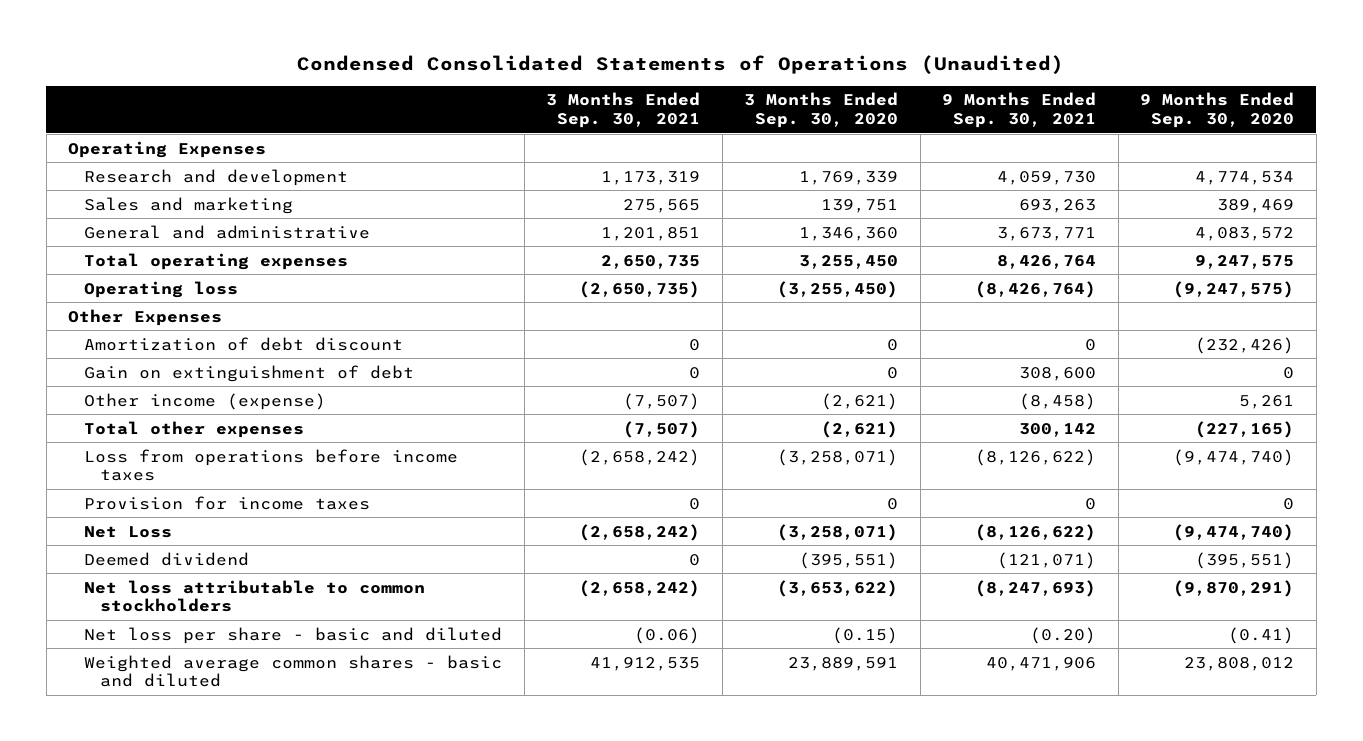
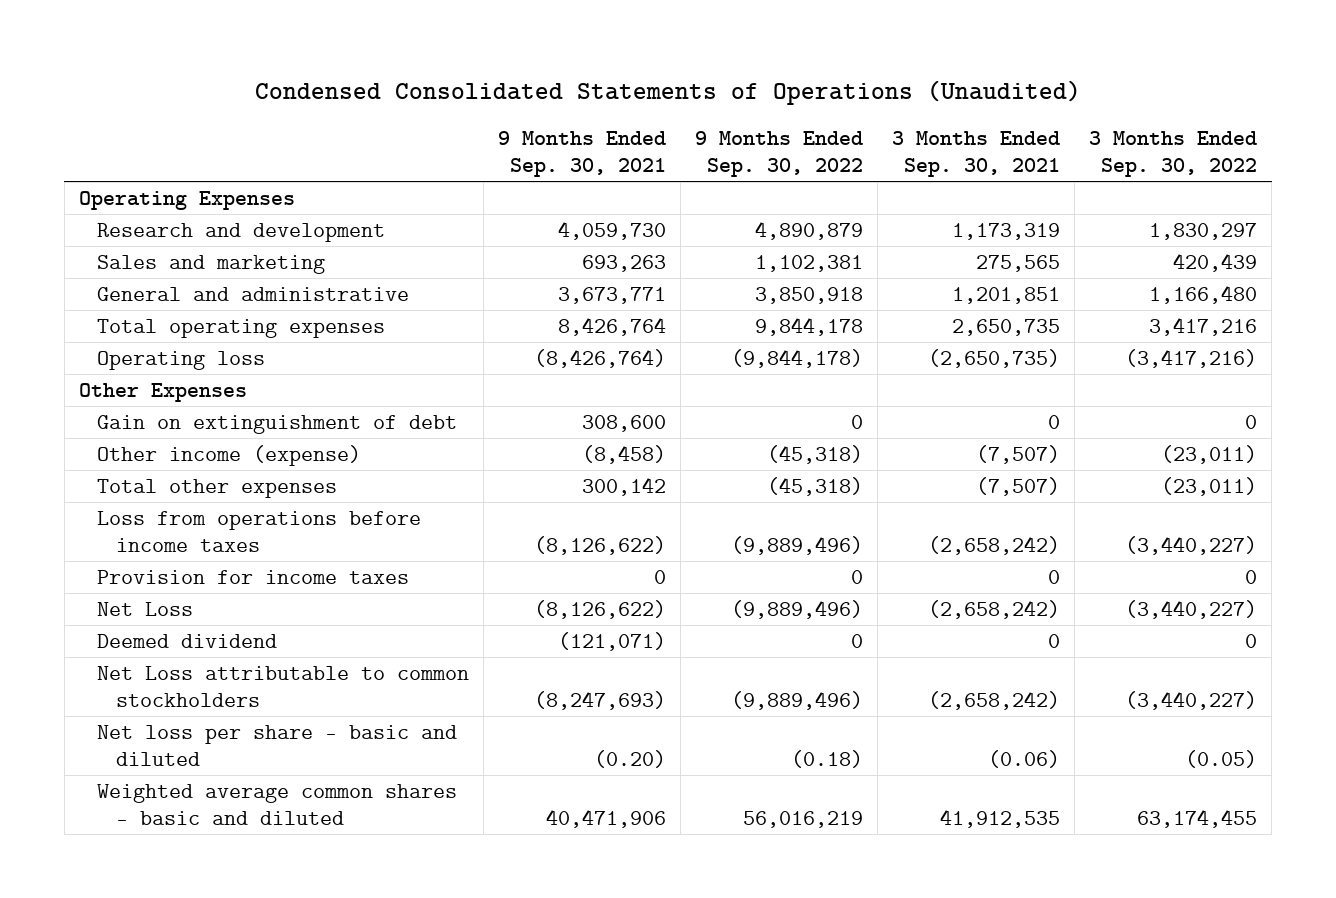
- | 3 Months Ended Sep. 30, 2021 | 3 Months Ended Sep. 30, 2020 | 9 Months Ended Sep. 30, 2021 | 9 Months Ended Sep. 30, 2020
+ | 9 Months Ended Sep. 30, 2021 | 9 Months Ended Sep. 30, 2022 | 3 Months Ended Sep. 30, 2021 | 3 Months Ended Sep. 30, 2022
- Amortization of debt discount | 0 | 0 | 0 | (232,426)
- Net loss attributable to common stockholders | (2,658,242) | (3,653,622) | (8,247,693) | (9,870,291)
+ Net Loss attributable to common stockholders | (8,247,693) | (9,889,496) | (2,658,242) | (3,440,227)

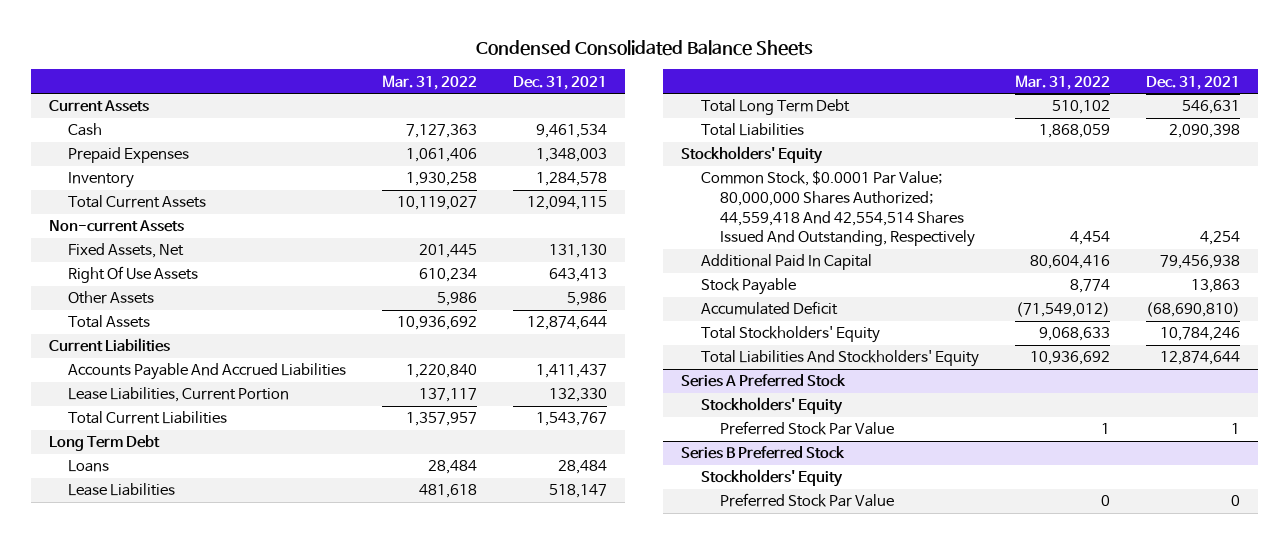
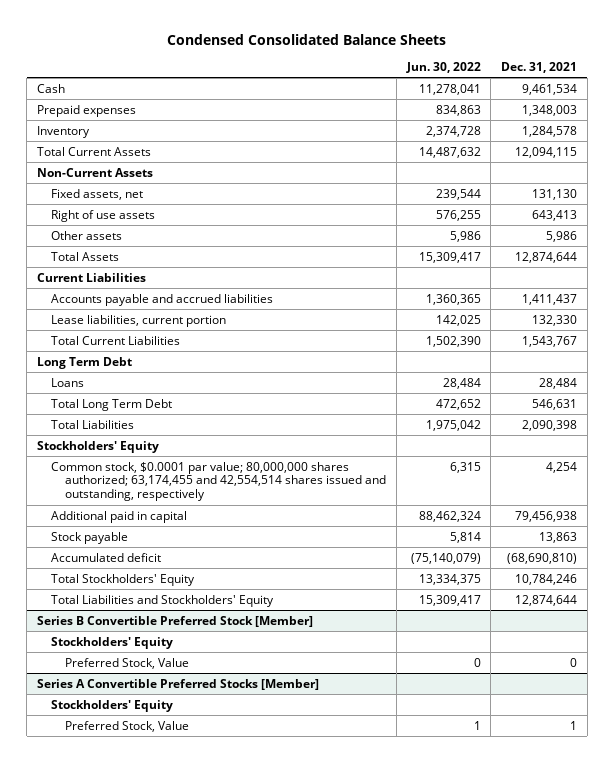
- | Mar. 31, 2022 | Dec. 31, 2021
+ | Jun. 30, 2022 | Dec. 31, 2021
- Current Assets
- Prepaid Expenses | 1,061,406 | 1,348,003
+ Prepaid expenses | 834,863 | 1,348,003
- Non-current Assets
- Fixed Assets, Net | 201,445 | 131,130
- Right Of Use Assets | 610,234 | 643,413
- Other Assets | 5,986 | 5,986
+ Non-Current Assets
+ Fixed assets, net | 239,544 | 131,130
+ Right of use assets | 576,255 | 643,413
+ Other assets | 5,986 | 5,986
- Accounts Payable And Accrued Liabilities | 1,220,840 | 1,411,437
- Lease Liabilities, Current Portion | 137,117 | 132,330
+ Accounts payable and accrued liabilities | 1,360,365 | 1,411,437
+ Lease liabilities, current portion | 142,025 | 132,330
- Lease Liabilities | 481,618 | 518,147
- Common Stock, $0.0001 Par Value; 80,000,000 Shares Authorized; 44,559,418 And 42,554,514 Shares Issued And Outstanding, Respectively | 4,454 | 4,254
- Additional Paid In Capital | 80,604,416 | 79,456,938
- Stock Payable | 8,774 | 13,863
- Accumulated Deficit | (71,549,012) | (68,690,810)
+ Common stock, $0.0001 par value; 80,000,000 shares authorized; 63,174,455 and 42,554,514 shares issued and outstanding, respectively | 6,315 | 4,254
+ Additional paid in capital | 88,462,324 | 79,456,938
+ Stock payable | 5,814 | 13,863
+ Accumulated deficit | (75,140,079) | (68,690,810)
- Total Liabilities And Stockholders' Equity | 10,936,692 | 12,874,644
- Series A Preferred Stock
+ Total Liabilities and Stockholders' Equity | 15,309,417 | 12,874,644
+ Series B Convertible Preferred Stock [Member]
- Preferred Stock Par Value | 1 | 1
- Series B Preferred Stock
+ Preferred Stock, Value | 0 | 0
+ Series A Convertible Preferred Stocks [Member]
- Preferred Stock Par Value | 0 | 0
+ Preferred Stock, Value | 1 | 1

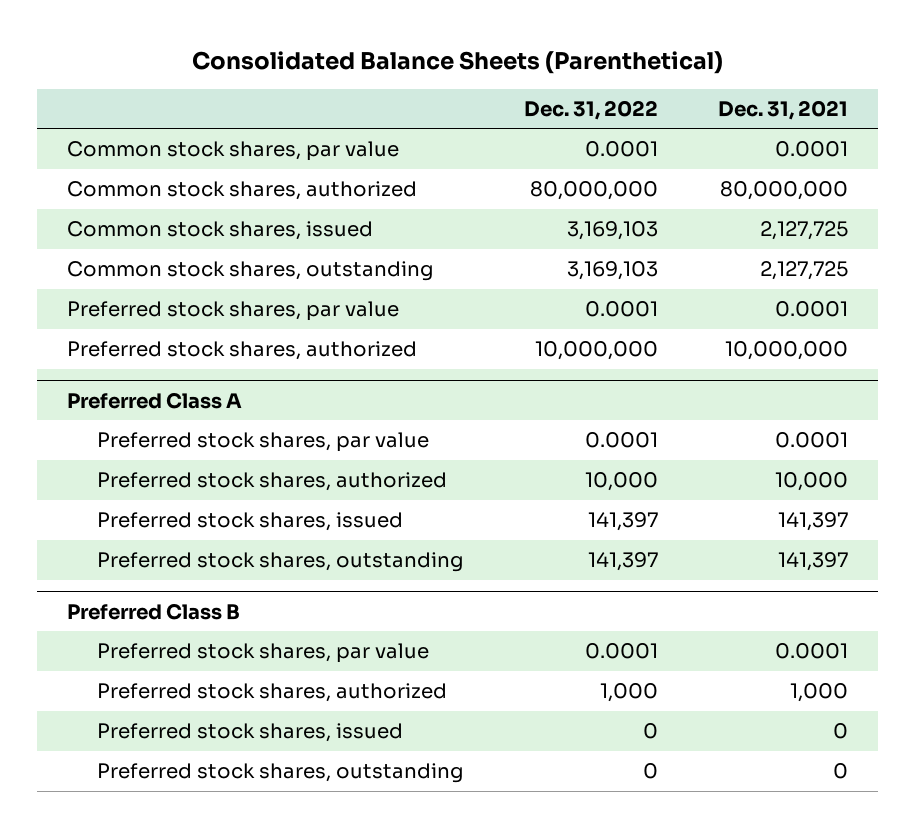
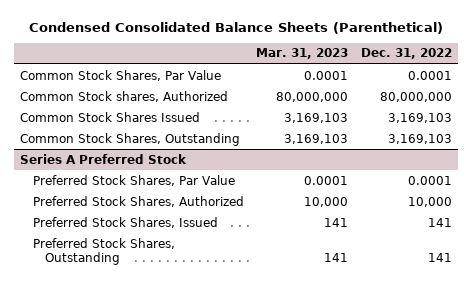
- Consolidated Balance Sheets (Parenthetical)
+ Condensed Consolidated Balance Sheets (Parenthetical)
- | Dec. 31, 2022 | Dec. 31, 2021
+ | Mar. 31, 2023 | Dec. 31, 2022
- Common stock shares, par value | 0.0001 | 0.0001
- Common stock shares, authorized | 80,000,000 | 80,000,000
- Common stock shares, issued | 3,169,103 | 2,127,725
- Common stock shares, outstanding | 3,169,103 | 2,127,725
- Preferred stock shares, par value | 0.0001 | 0.0001
- Preferred stock shares, authorized | 10,000,000 | 10,000,000
- Preferred Class A
- Preferred stock shares, par value | 0.0001 | 0.0001
- Preferred stock shares, authorized | 10,000 | 10,000
- Preferred stock shares, issued | 141,397 | 141,397
- Preferred stock shares, outstanding | 141,397 | 141,397
- Preferred Class B
- Preferred stock shares, par value | 0.0001 | 0.0001
- Preferred stock shares, authorized | 1,000 | 1,000
- Preferred stock shares, issued | 0 | 0
- Preferred stock shares, outstanding | 0 | 0
+ Common Stock Shares, Par Value | 0.0001 | 0.0001
+ Common Stock shares, Authorized | 80,000,000 | 80,000,000
+ Common Stock Shares Issued | 3,169,103 | 3,169,103
+ Common Stock Shares, Outstanding | 3,169,103 | 3,169,103
+ Series A Preferred Stock
+ Preferred Stock Shares, Par Value | 0.0001 | 0.0001
+ Preferred Stock Shares, Authorized | 10,000 | 10,000
+ Preferred Stock Shares, Issued | 141 | 141
+ Preferred Stock Shares, Outstanding | 141 | 141

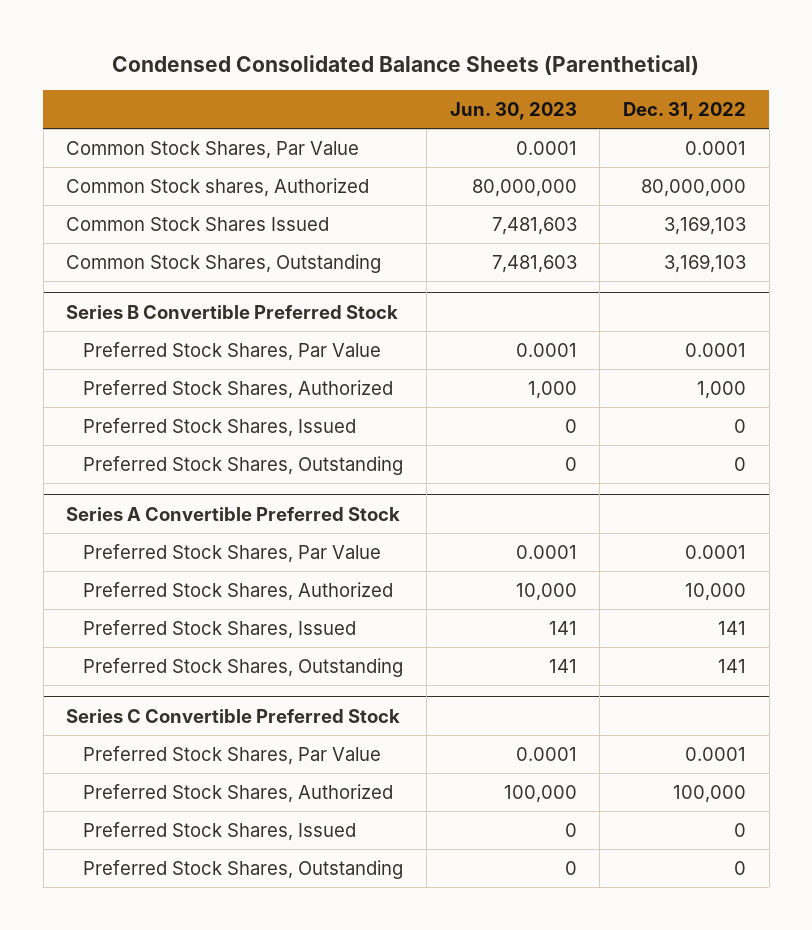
- | Mar. 31, 2023 | Dec. 31, 2022
+ | Jun. 30, 2023 | Dec. 31, 2022
- Series A Preferred Stock
+ Series B Convertible Preferred Stock
+ Preferred Stock Shares, Authorized | 1,000 | 1,000
+ Preferred Stock Shares, Issued | 0 | 0
+ Preferred Stock Shares, Outstanding | 0 | 0
+ Series A Convertible Preferred Stock
+ Preferred Stock Shares, Par Value | 0.0001 | 0.0001
+ Series C Convertible Preferred Stock
+ Preferred Stock Shares, Par Value | 0.0001 | 0.0001
+ Preferred Stock Shares, Authorized | 100,000 | 100,000
+ Preferred Stock Shares, Issued | 0 | 0
+ Preferred Stock Shares, Outstanding | 0 | 0

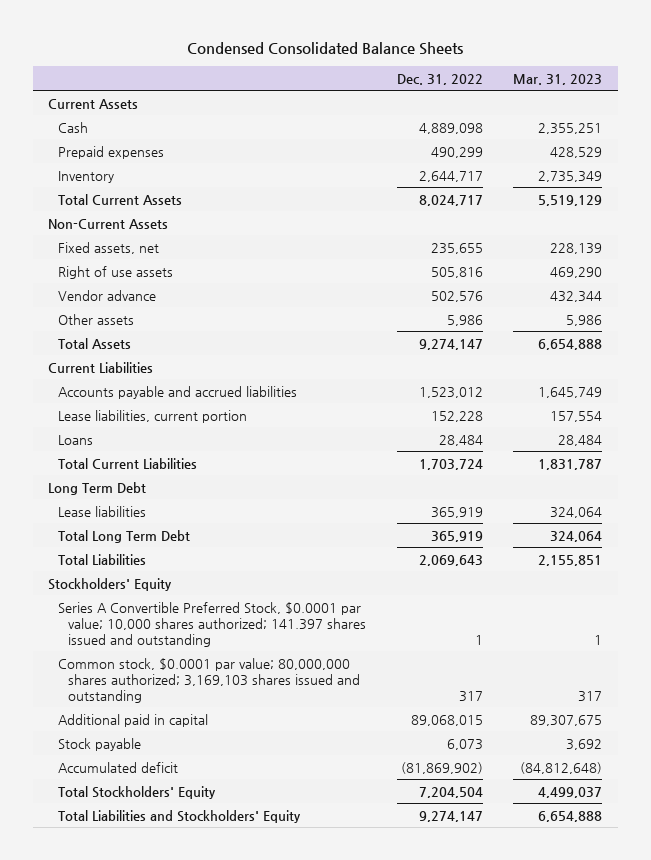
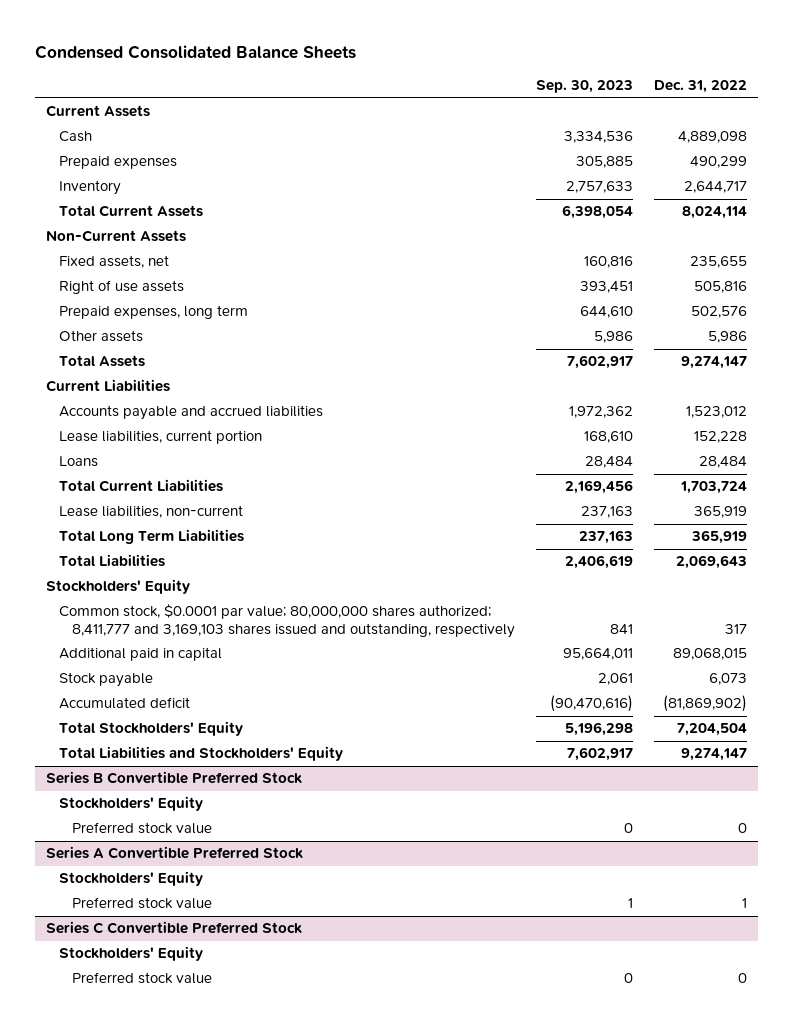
- | Dec. 31, 2022 | Mar. 31, 2023
+ | Sep. 30, 2023 | Dec. 31, 2022
- Total Current Assets | 8,024,717 | 5,519,129
+ Total Current Assets | 6,398,054 | 8,024,114
- Vendor advance | 502,576 | 432,344
+ Prepaid expenses, long term | 644,610 | 502,576
- Long Term Debt
- Lease liabilities | 365,919 | 324,064
- Total Long Term Debt | 365,919 | 324,064
+ Lease liabilities, non-current | 237,163 | 365,919
+ Total Long Term Liabilities | 237,163 | 365,919
- Series A Convertible Preferred Stock, $0.0001 par value; 10,000 shares authorized; 141.397 shares issued and outstanding | 1 | 1
- Common stock, $0.0001 par value; 80,000,000 shares authorized; 3,169,103 shares issued and outstanding | 317 | 317
+ Common stock, $0.0001 par value; 80,000,000 shares authorized; 8,411,777 and 3,169,103 shares issued and outstanding, respectively | 841 | 317
+ Series B Convertible Preferred Stock
+ Stockholders' Equity
+ Preferred stock value | 0 | 0
+ Series A Convertible Preferred Stock
+ Stockholders' Equity
+ Preferred stock value | 1 | 1
+ Series C Convertible Preferred Stock
+ Stockholders' Equity
+ Preferred stock value | 0 | 0

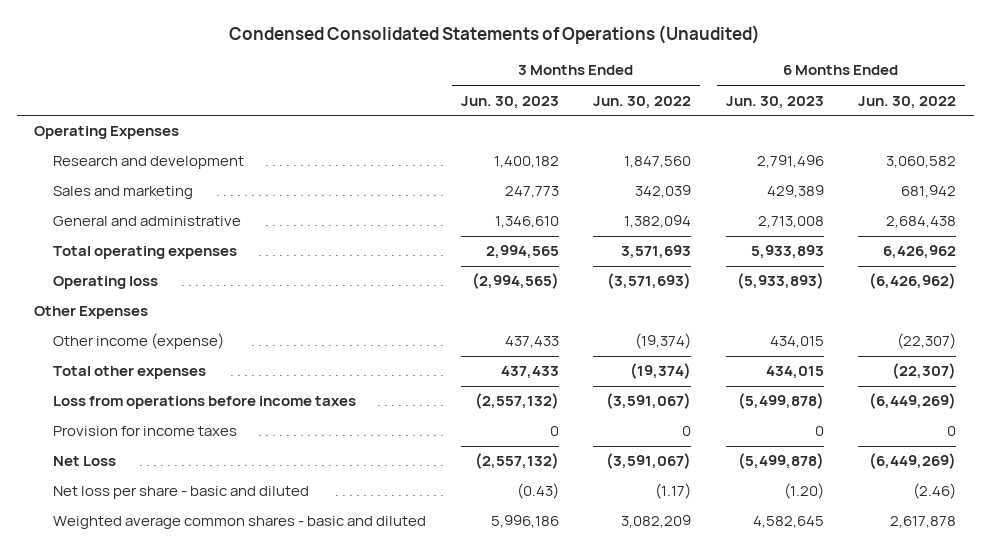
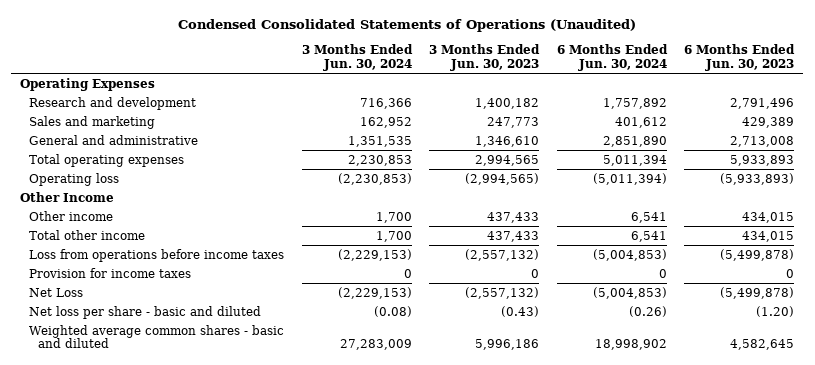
- | 3 Months Ended Jun. 30, 2023 | 3 Months Ended Jun. 30, 2022 | 6 Months Ended Jun. 30, 2023 | 6 Months Ended Jun. 30, 2022
+ | 3 Months Ended Jun. 30, 2024 | 3 Months Ended Jun. 30, 2023 | 6 Months Ended Jun. 30, 2024 | 6 Months Ended Jun. 30, 2023
- Other Expenses
- Other income (expense) | 437,433 | (19,374) | 434,015 | (22,307)
- Total other expenses | 437,433 | (19,374) | 434,015 | (22,307)
+ Other Income
+ Other income | 1,700 | 437,433 | 6,541 | 434,015
+ Total other income | 1,700 | 437,433 | 6,541 | 434,015

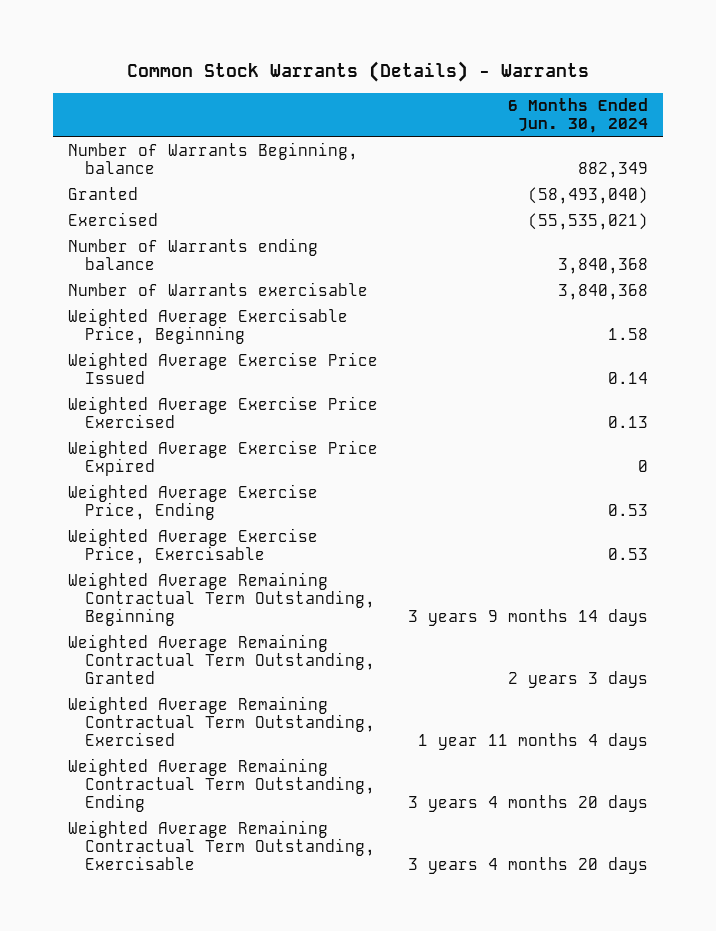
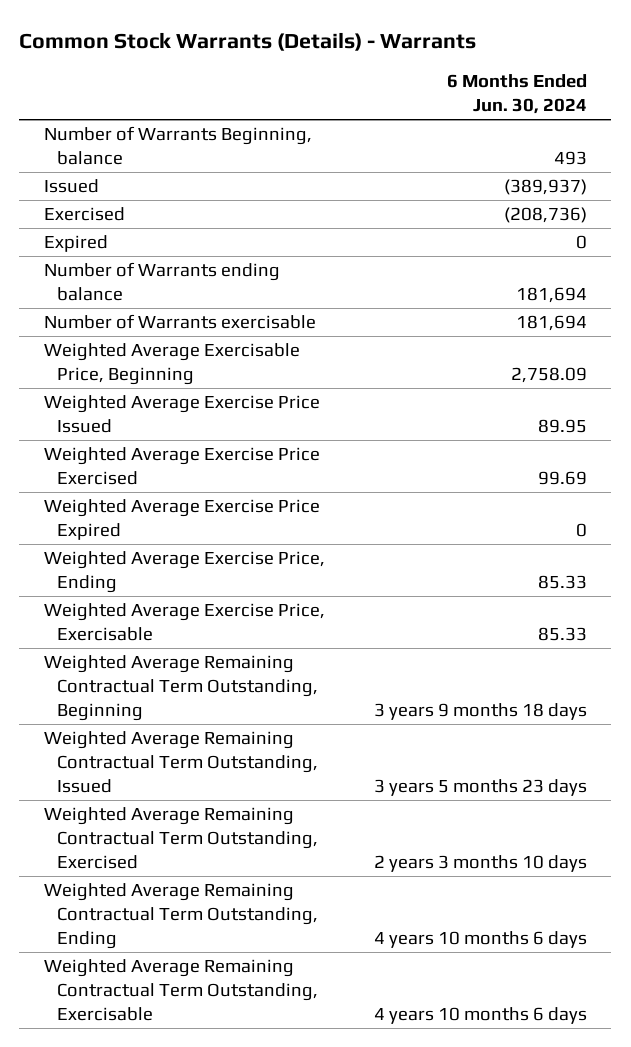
- Number of Warrants Beginning, balance | 882,349
- Granted | (58,493,040)
- Exercised | (55,535,021)
- Number of Warrants ending balance | 3,840,368
- Number of Warrants exercisable | 3,840,368
- Weighted Average Exercisable Price, Beginning | 1.58
- Weighted Average Exercise Price Issued | 0.14
- Weighted Average Exercise Price Exercised | 0.13
+ Number of Warrants Beginning, balance | 493
+ Issued | (389,937)
+ Exercised | (208,736)
+ Expired | 0
+ Number of Warrants ending balance | 181,694
+ Number of Warrants exercisable | 181,694
+ Weighted Average Exercisable Price, Beginning | 2,758.09
+ Weighted Average Exercise Price Issued | 89.95
+ Weighted Average Exercise Price Exercised | 99.69
- Weighted Average Exercise Price, Ending | 0.53
- Weighted Average Exercise Price, Exercisable | 0.53
- Weighted Average Remaining Contractual Term Outstanding, Beginning | 3 years 9 months 14 days
- Weighted Average Remaining Contractual Term Outstanding, Granted | 2 years 3 days
- Weighted Average Remaining Contractual Term Outstanding, Exercised | 1 year 11 months 4 days
- Weighted Average Remaining Contractual Term Outstanding, Ending | 3 years 4 months 20 days
- Weighted Average Remaining Contractual Term Outstanding, Exercisable | 3 years 4 months 20 days
+ Weighted Average Exercise Price, Ending | 85.33
+ Weighted Average Exercise Price, Exercisable | 85.33
+ Weighted Average Remaining Contractual Term Outstanding, Beginning | 3 years 9 months 18 days
+ Weighted Average Remaining Contractual Term Outstanding, Issued | 3 years 5 months 23 days
+ Weighted Average Remaining Contractual Term Outstanding, Exercised | 2 years 3 months 10 days
+ Weighted Average Remaining Contractual Term Outstanding, Ending | 4 years 10 months 6 days
+ Weighted Average Remaining Contractual Term Outstanding, Exercisable | 4 years 10 months 6 days

